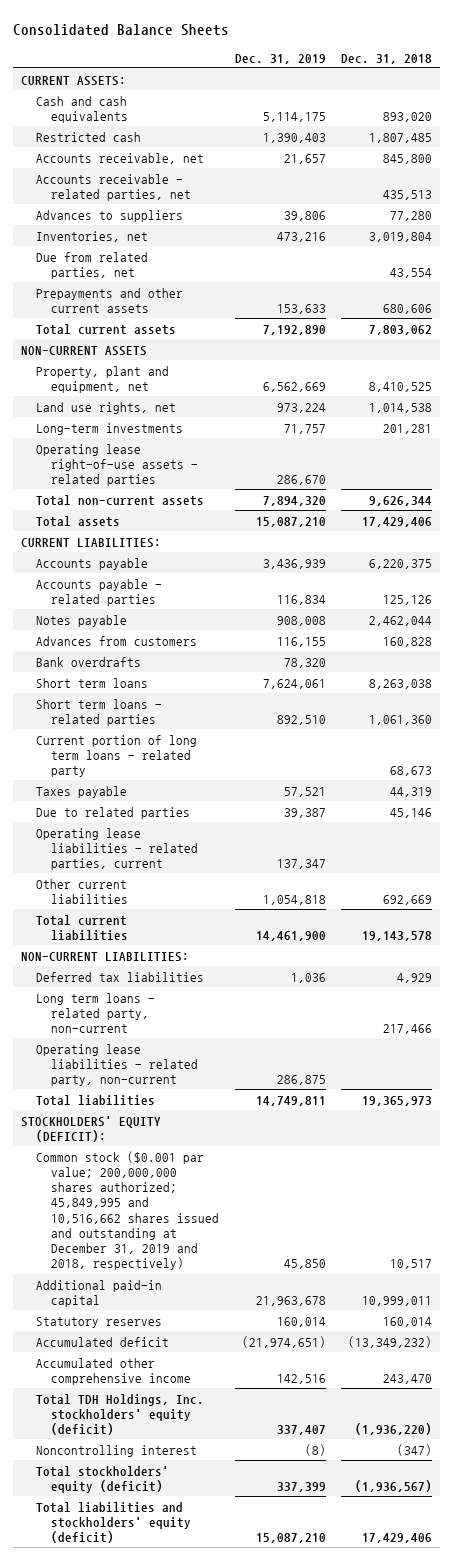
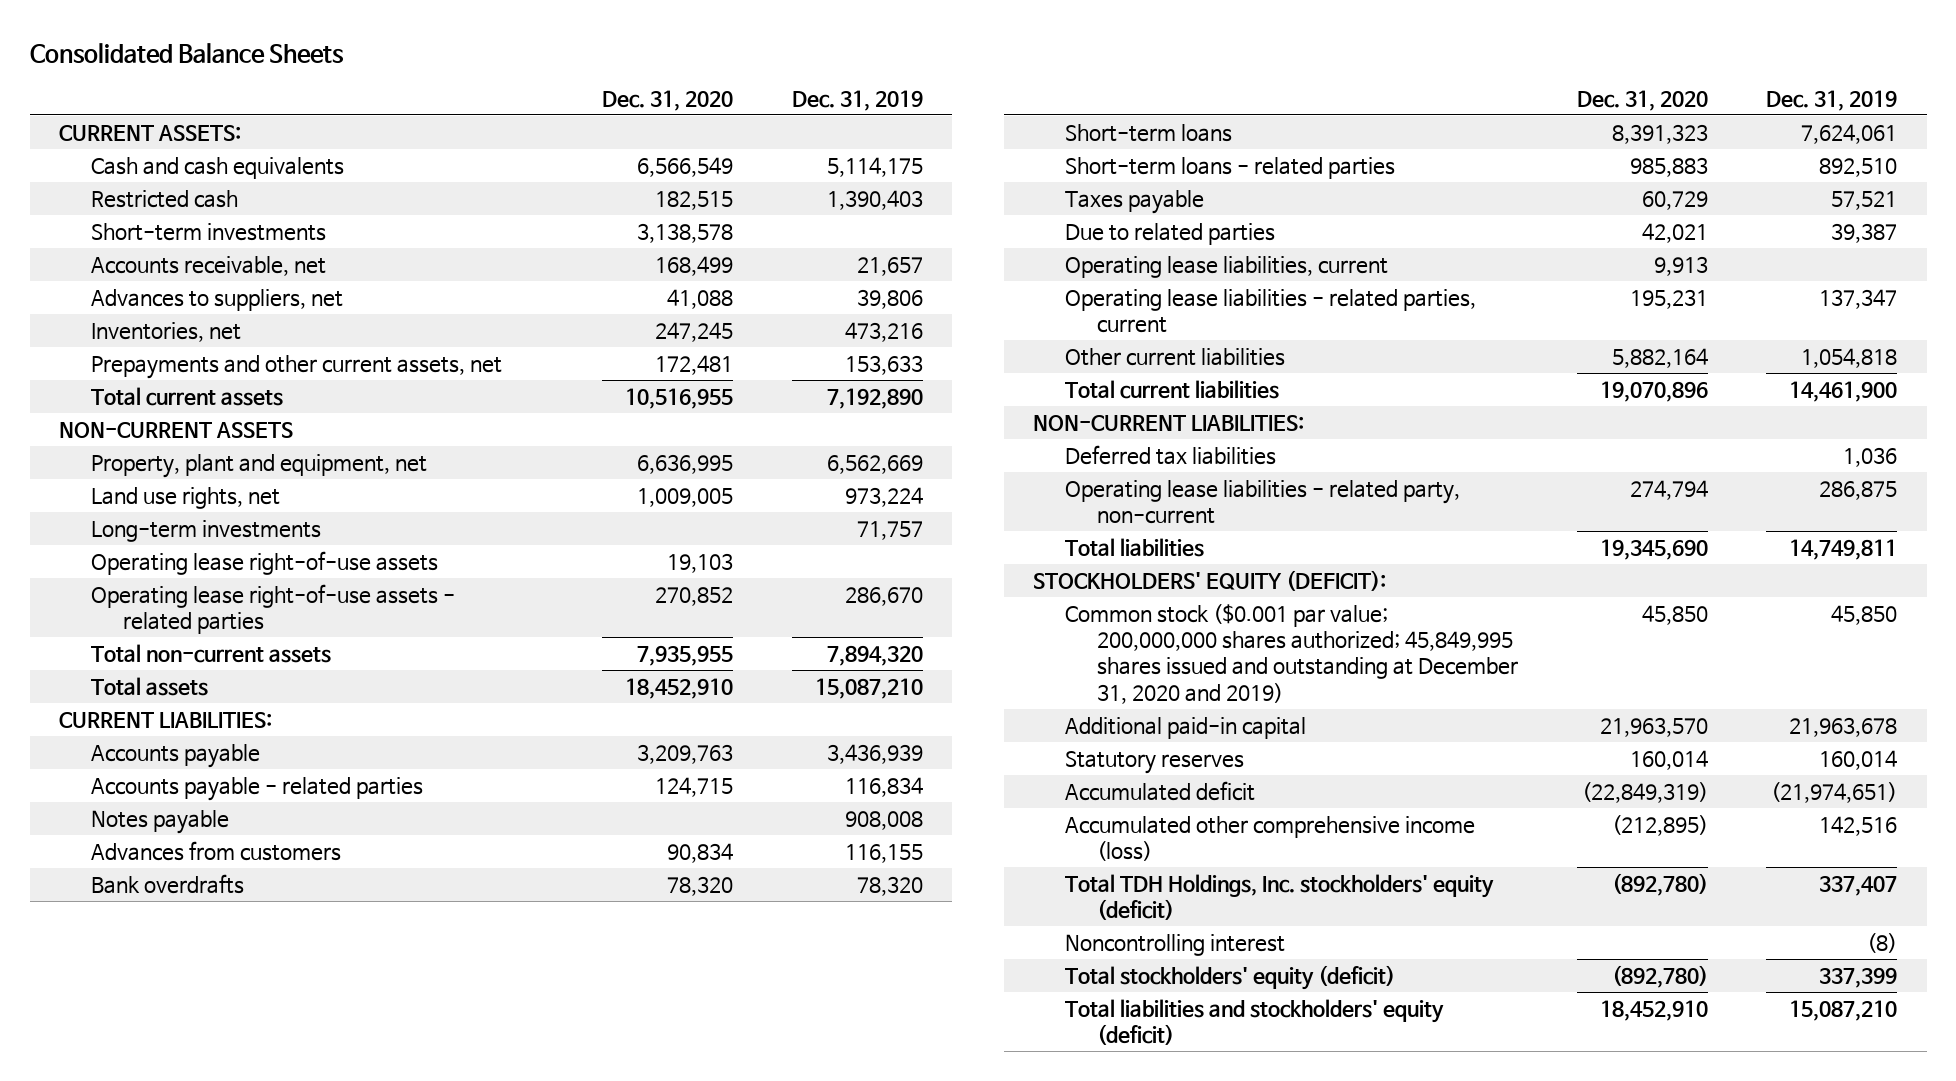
- | Dec. 31, 2019 | Dec. 31, 2018
+ | Dec. 31, 2020 | Dec. 31, 2019
+ Short-term investments | 3,138,578 |
- Accounts receivable - related parties, net | | 435,513
- Advances to suppliers | 39,806 | 77,280
+ Advances to suppliers, net | 41,088 | 39,806
- Due from related parties, net | | 43,554
- Prepayments and other current assets | 153,633 | 680,606
+ Prepayments and other current assets, net | 172,481 | 153,633
+ Operating lease right-of-use assets | 19,103 |
- Short term loans | 7,624,061 | 8,263,038
- Short term loans - related parties | 892,510 | 1,061,360
- Current portion of long term loans - related party | | 68,673
+ Short-term loans | 8,391,323 | 7,624,061
+ Short-term loans - related parties | 985,883 | 892,510
+ Operating lease liabilities, current | 9,913 |
- Long term loans - related party, non-current | | 217,466
- Common stock ($0.001 par value; 200,000,000 shares authorized; 45,849,995 and 10,516,662 shares issued and outstanding at December 31, 2019 and 2018, respectively) | 45,850 | 10,517
+ Common stock ($0.001 par value; 200,000,000 shares authorized; 45,849,995 shares issued and outstanding at December 31, 2020 and 2019) | 45,850 | 45,850
- Accumulated other comprehensive income | 142,516 | 243,470
+ Accumulated other comprehensive income (loss) | (212,895) | 142,516

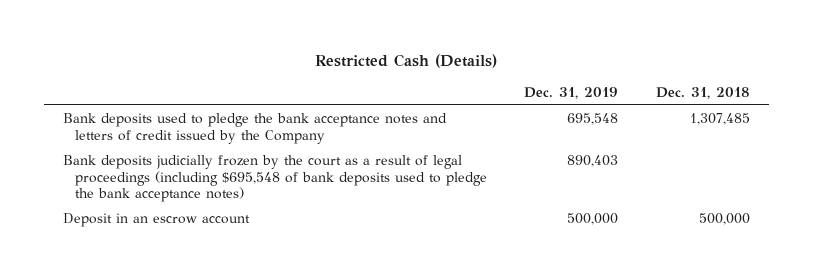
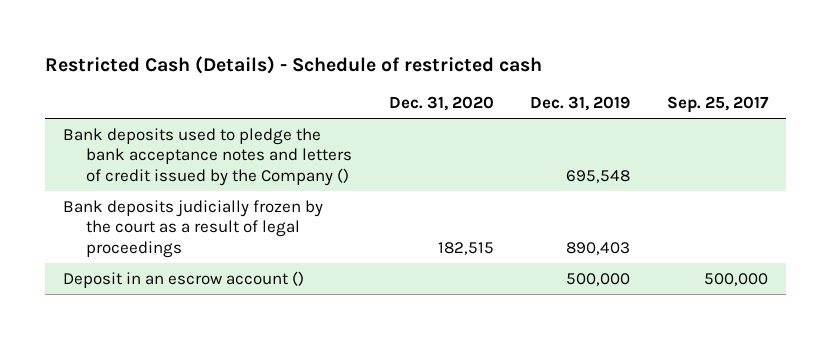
- Restricted Cash (Details)
+ Restricted Cash (Details) - Schedule of restricted cash
- | Dec. 31, 2019 | Dec. 31, 2018
+ | Dec. 31, 2020 | Dec. 31, 2019 | Sep. 25, 2017
- Bank deposits used to pledge the bank acceptance notes and letters of credit issued by the Company | 695,548 | 1,307,485
- Bank deposits judicially frozen by the court as a result of legal proceedings (including $695,548 of bank deposits used to pledge the bank acceptance notes) | 890,403 |
- Deposit in an escrow account | 500,000 | 500,000
+ Bank deposits used to pledge the bank acceptance notes and letters of credit issued by the Company () | | 695,548 |
+ Bank deposits judicially frozen by the court as a result of legal proceedings | 182,515 | 890,403 |
+ Deposit in an escrow account () | | 500,000 | 500,000

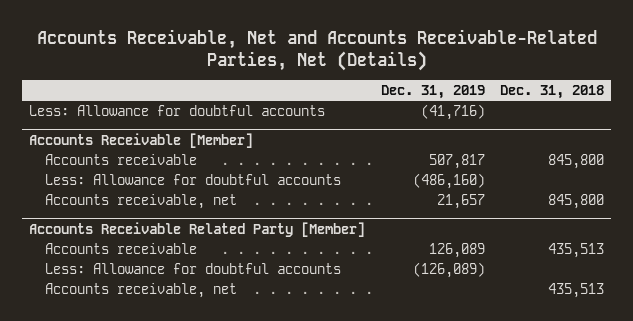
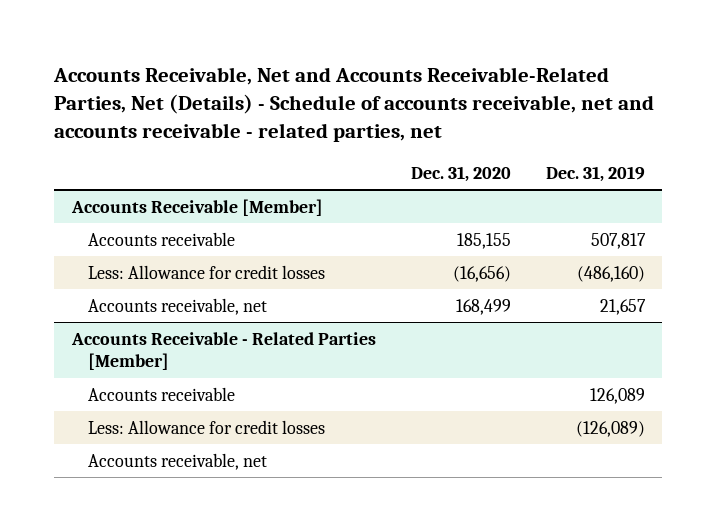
- Accounts Receivable, Net and Accounts Receivable-Related Parties, Net (Details)
+ Accounts Receivable, Net and Accounts Receivable-Related Parties, Net (Details) - Schedule of accounts receivable, net and accounts receivable - related parties, net
- | Dec. 31, 2019 | Dec. 31, 2018
+ | Dec. 31, 2020 | Dec. 31, 2019
- Less: Allowance for doubtful accounts | (41,716) |
@ Accounts Receivable [Member]
- Less: Allowance for doubtful accounts | (486,160) |
+ Less: Allowance for credit losses | (16,656) | (486,160)
- Accounts Receivable Related Party [Member]
+ Accounts Receivable - Related Parties [Member]
- Less: Allowance for doubtful accounts | (126,089) |
+ Less: Allowance for credit losses | | (126,089)

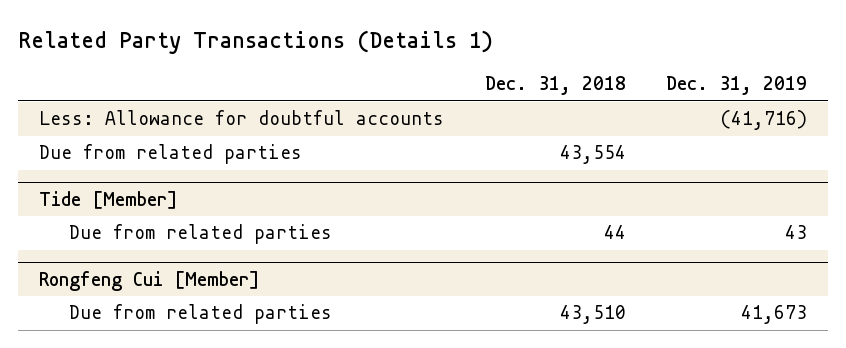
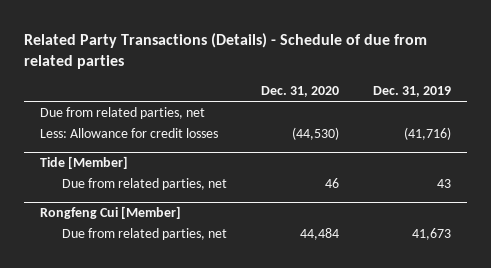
- Related Party Transactions (Details 1)
+ Related Party Transactions (Details) - Schedule of due from related parties
- | Dec. 31, 2018 | Dec. 31, 2019
+ | Dec. 31, 2020 | Dec. 31, 2019
- Less: Allowance for doubtful accounts | | (41,716)
- Due from related parties | 43,554 |
+ Due from related parties, net
+ Less: Allowance for credit losses | (44,530) | (41,716)
@ Tide [Member]
- Due from related parties | 44 | 43
+ Due from related parties, net | 46 | 43
@ Rongfeng Cui [Member]
- Due from related parties | 43,510 | 41,673
+ Due from related parties, net | 44,484 | 41,673

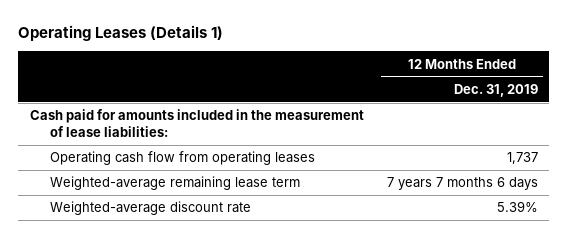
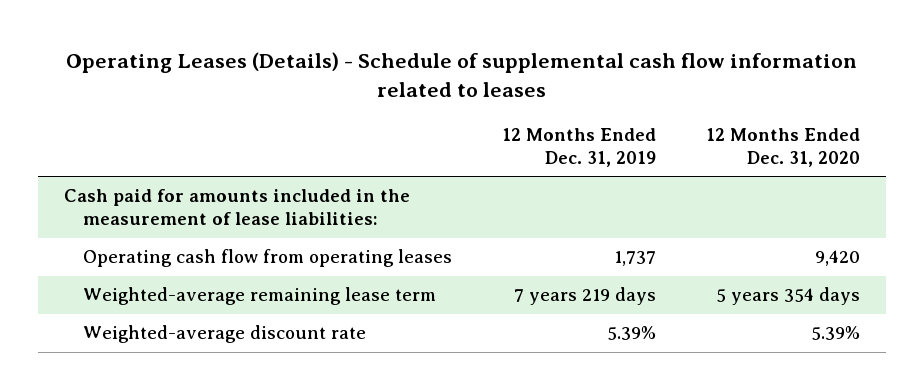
- Operating Leases (Details 1)
+ Operating Leases (Details) - Schedule of supplemental cash flow information related to leases
- | 12 Months Ended Dec. 31, 2019
+ | 12 Months Ended Dec. 31, 2019 | 12 Months Ended Dec. 31, 2020
- Weighted-average remaining lease term | 7 years 7 months 6 days
+ Weighted-average remaining lease term | 7 years 219 days | 5 years 354 days

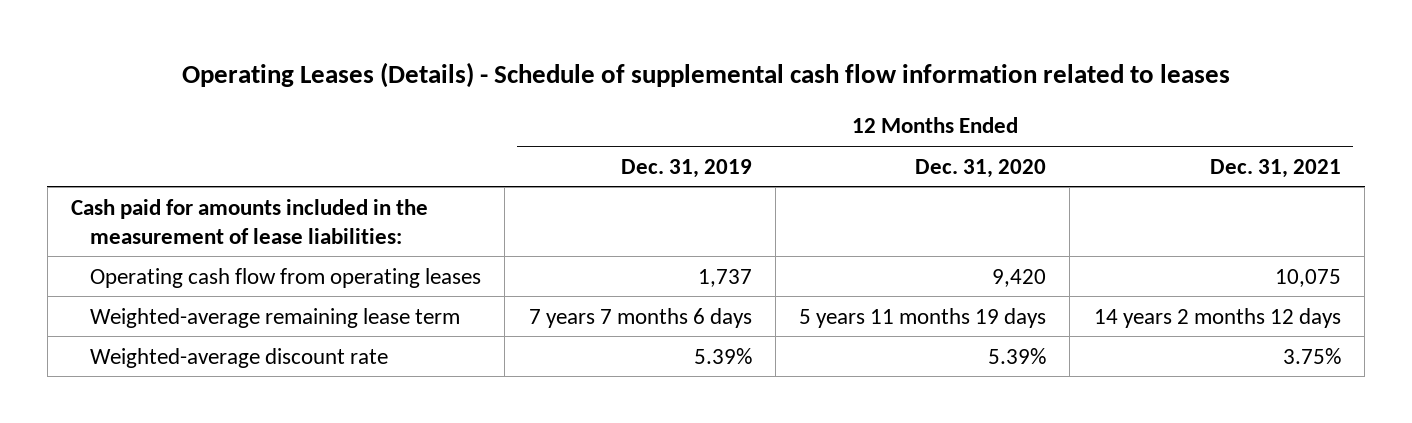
- | 12 Months Ended Dec. 31, 2019 | 12 Months Ended Dec. 31, 2020
+ | 12 Months Ended Dec. 31, 2019 | 12 Months Ended Dec. 31, 2020 | 12 Months Ended Dec. 31, 2021
- Weighted-average remaining lease term | 7 years 219 days | 5 years 354 days
+ Weighted-average remaining lease term | 7 years 7 months 6 days | 5 years 11 months 19 days | 14 years 2 months 12 days

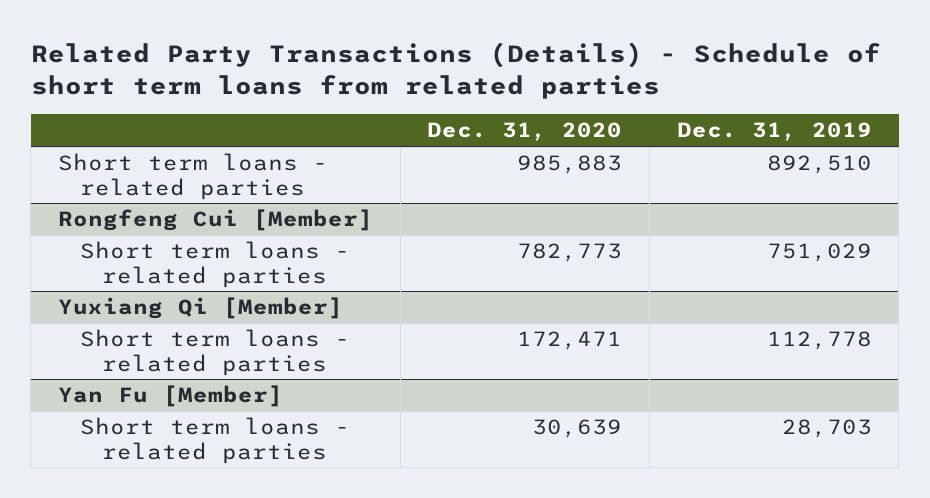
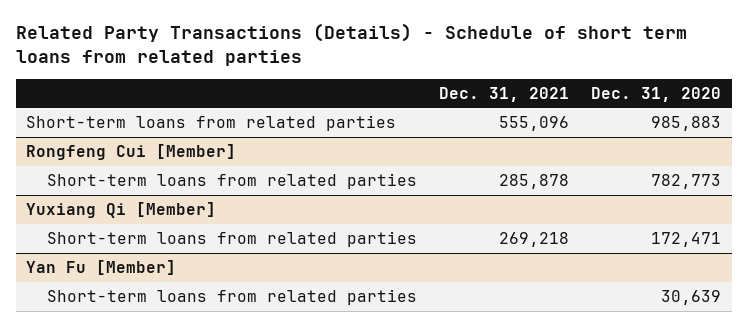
- | Dec. 31, 2020 | Dec. 31, 2019
+ | Dec. 31, 2021 | Dec. 31, 2020
- Short term loans - related parties | 985,883 | 892,510
+ Short-term loans from related parties | 555,096 | 985,883
@ Rongfeng Cui [Member]
- Short term loans - related parties | 782,773 | 751,029
+ Short-term loans from related parties | 285,878 | 782,773
@ Yuxiang Qi [Member]
- Short term loans - related parties | 172,471 | 112,778
+ Short-term loans from related parties | 269,218 | 172,471
@ Yan Fu [Member]
- Short term loans - related parties | 30,639 | 28,703
+ Short-term loans from related parties | | 30,639

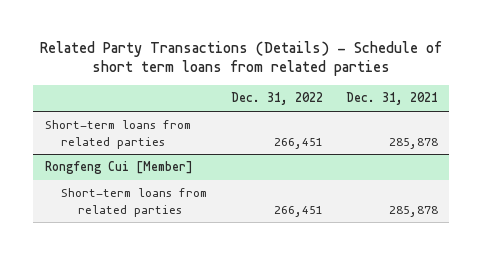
- | Dec. 31, 2021 | Dec. 31, 2020
+ | Dec. 31, 2022 | Dec. 31, 2021
- Short-term loans from related parties | 555,096 | 985,883
+ Short-term loans from related parties | 266,451 | 285,878
- Yuxiang Qi [Member]
- Short-term loans from related parties | 269,218 | 172,471
- Yan Fu [Member]
- Short-term loans from related parties | | 30,639

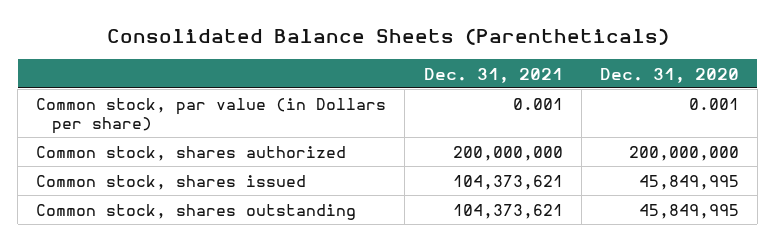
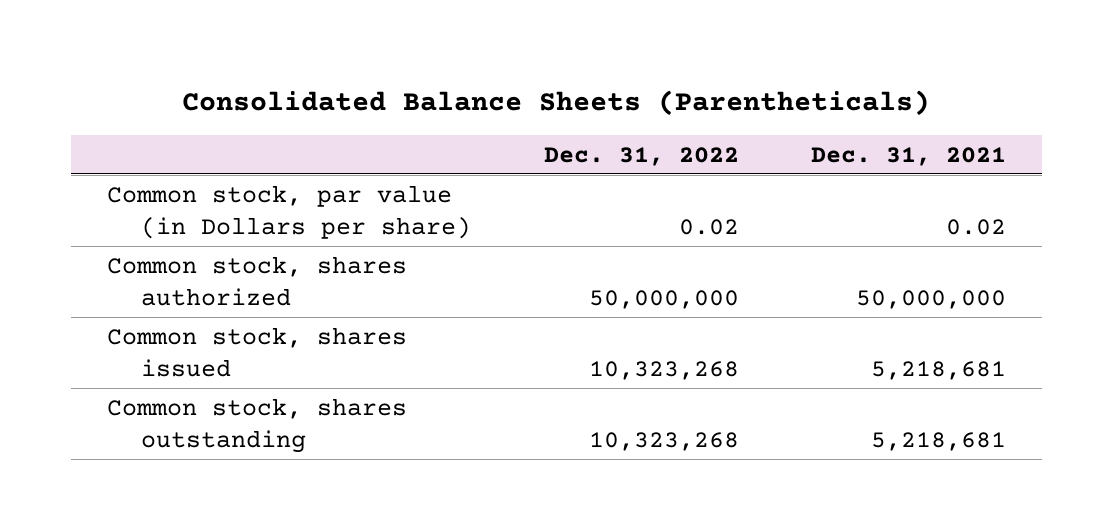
- | Dec. 31, 2021 | Dec. 31, 2020
+ | Dec. 31, 2022 | Dec. 31, 2021
- Common stock, par value (in Dollars per share) | 0.001 | 0.001
- Common stock, shares authorized | 200,000,000 | 200,000,000
- Common stock, shares issued | 104,373,621 | 45,849,995
- Common stock, shares outstanding | 104,373,621 | 45,849,995
+ Common stock, par value (in Dollars per share) | 0.02 | 0.02
+ Common stock, shares authorized | 50,000,000 | 50,000,000
+ Common stock, shares issued | 10,323,268 | 5,218,681
+ Common stock, shares outstanding | 10,323,268 | 5,218,681

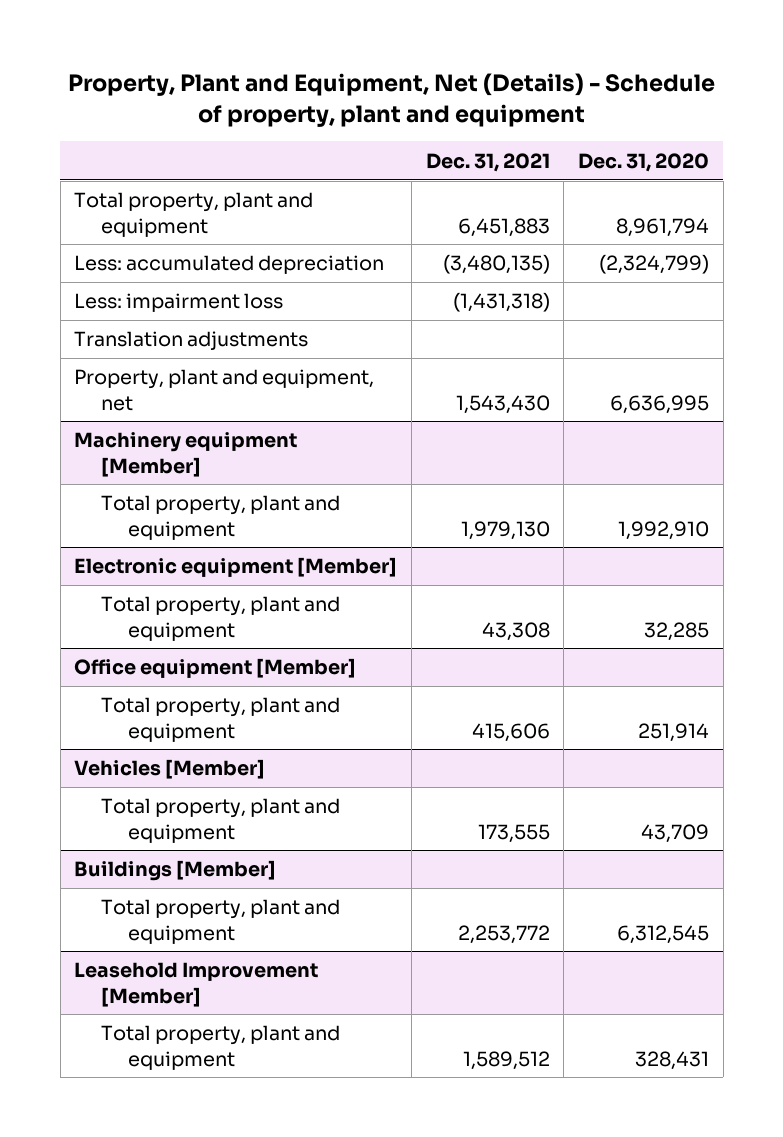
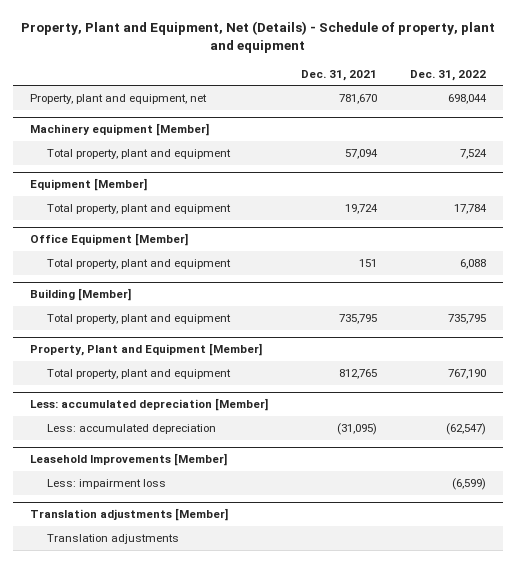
- | Dec. 31, 2021 | Dec. 31, 2020
+ | Dec. 31, 2021 | Dec. 31, 2022
- Total property, plant and equipment | 6,451,883 | 8,961,794
- Less: accumulated depreciation | (3,480,135) | (2,324,799)
- Less: impairment loss | (1,431,318) |
- Translation adjustments
- Property, plant and equipment, net | 1,543,430 | 6,636,995
+ Property, plant and equipment, net | 781,670 | 698,044
@ Machinery equipment [Member]
- Total property, plant and equipment | 1,979,130 | 1,992,910
- Electronic equipment [Member]
- Total property, plant and equipment | 43,308 | 32,285
- Office equipment [Member]
- Total property, plant and equipment | 415,606 | 251,914
- Vehicles [Member]
- Total property, plant and equipment | 173,555 | 43,709
- Buildings [Member]
- Total property, plant and equipment | 2,253,772 | 6,312,545
- Leasehold Improvement [Member]
- Total property, plant and equipment | 1,589,512 | 328,431
@ Machinery equipment [Member]
+ Total property, plant and equipment | 57,094 | 7,524
+ Equipment [Member]
+ Total property, plant and equipment | 19,724 | 17,784
+ Office Equipment [Member]
+ Total property, plant and equipment | 151 | 6,088
+ Building [Member]
+ Total property, plant and equipment | 735,795 | 735,795
+ Property, Plant and Equipment [Member]
+ Total property, plant and equipment | 812,765 | 767,190
+ Less: accumulated depreciation [Member]
+ Less: accumulated depreciation | (31,095) | (62,547)
+ Leasehold Improvements [Member]
+ Less: impairment loss | | (6,599)
+ Translation adjustments [Member]
+ Translation adjustments

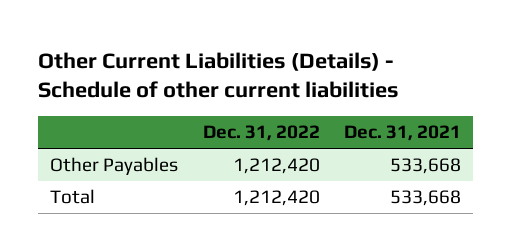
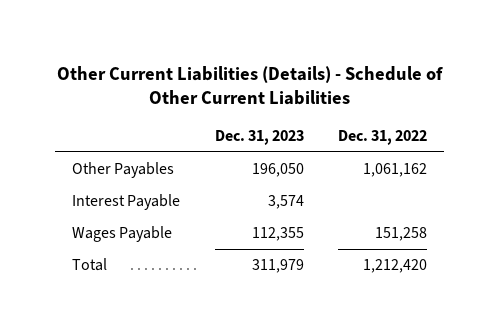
- Other Current Liabilities (Details) - Schedule of other current liabilities
+ Other Current Liabilities (Details) - Schedule of Other Current Liabilities
- | Dec. 31, 2022 | Dec. 31, 2021
+ | Dec. 31, 2023 | Dec. 31, 2022
- Other Payables | 1,212,420 | 533,668
+ Other Payables | 196,050 | 1,061,162
+ Interest Payable | 3,574 |
+ Wages Payable | 112,355 | 151,258

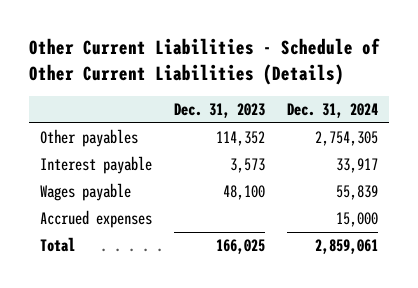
- Other Current Liabilities (Details) - Schedule of Other Current Liabilities
+ Other Current Liabilities - Schedule of Other Current Liabilities (Details)
- | Dec. 31, 2023 | Dec. 31, 2022
+ | Dec. 31, 2023 | Dec. 31, 2024
- Other Payables | 196,050 | 1,061,162
- Interest Payable | 3,574 |
- Wages Payable | 112,355 | 151,258
- Total | 311,979 | 1,212,420
+ Other payables | 114,352 | 2,754,305
+ Interest payable | 3,573 | 33,917
+ Wages payable | 48,100 | 55,839
+ Accrued expenses | | 15,000
+ Total | 166,025 | 2,859,061

